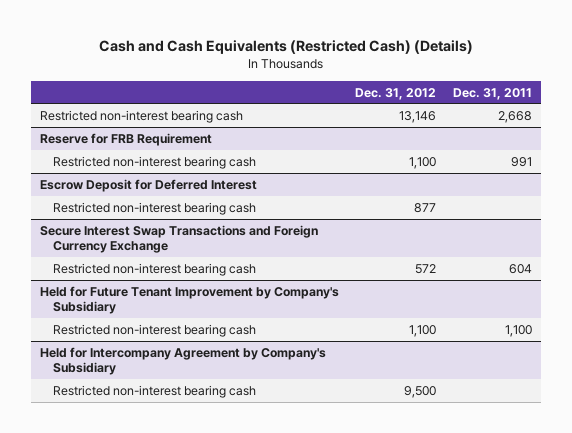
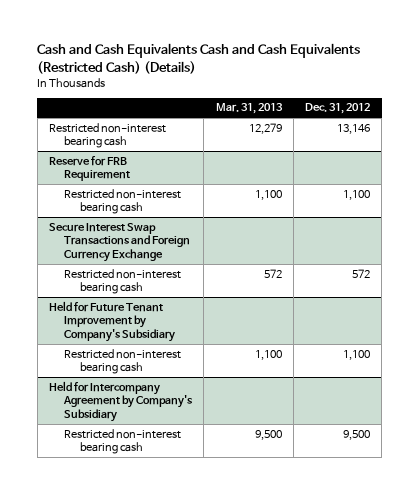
- Cash and Cash Equivalents (Restricted Cash) (Details)
+ Cash and Cash Equivalents Cash and Cash Equivalents (Restricted Cash) (Details)
- | Dec. 31, 2012 | Dec. 31, 2011
+ | Mar. 31, 2013 | Dec. 31, 2012
- Escrow Deposit for Deferred Interest
- Restricted non-interest bearing cash | 877 |

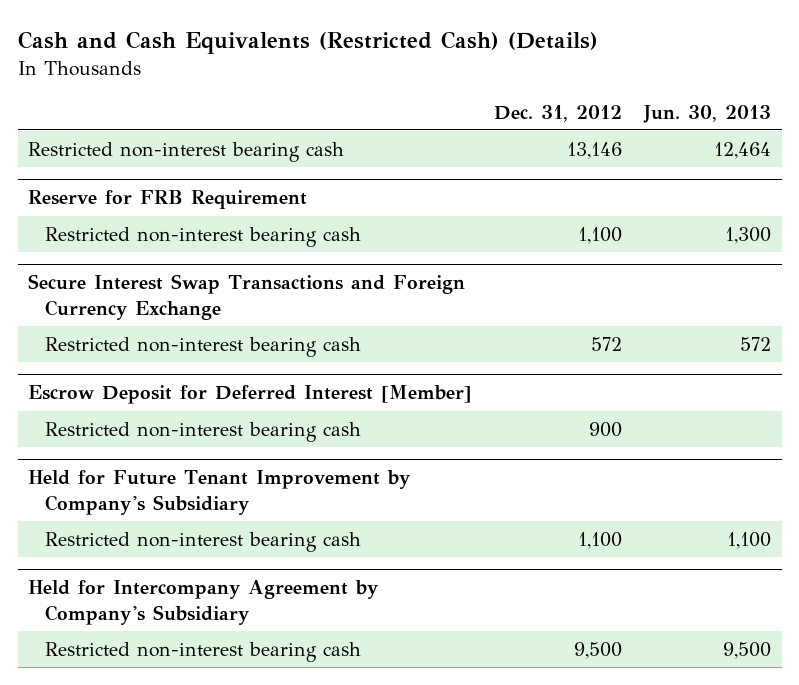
- Cash and Cash Equivalents Cash and Cash Equivalents (Restricted Cash) (Details)
+ Cash and Cash Equivalents (Restricted Cash) (Details)
- | Mar. 31, 2013 | Dec. 31, 2012
+ | Dec. 31, 2012 | Jun. 30, 2013
+ Escrow Deposit for Deferred Interest [Member]
+ Restricted non-interest bearing cash | 900 |

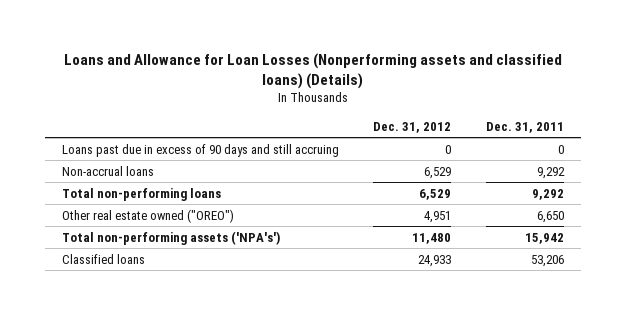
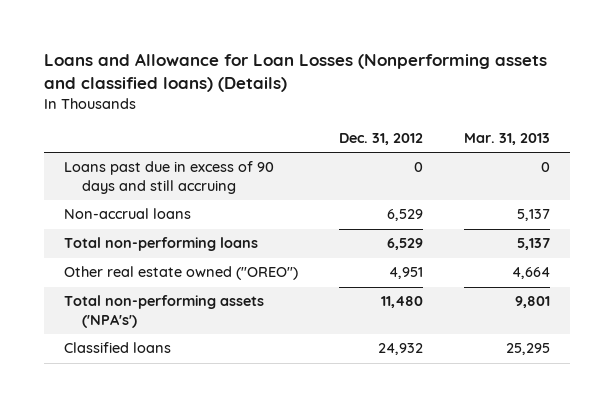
- | Dec. 31, 2012 | Dec. 31, 2011
+ | Dec. 31, 2012 | Mar. 31, 2013
- Classified loans | 24,933 | 53,206
+ Classified loans | 24,932 | 25,295

